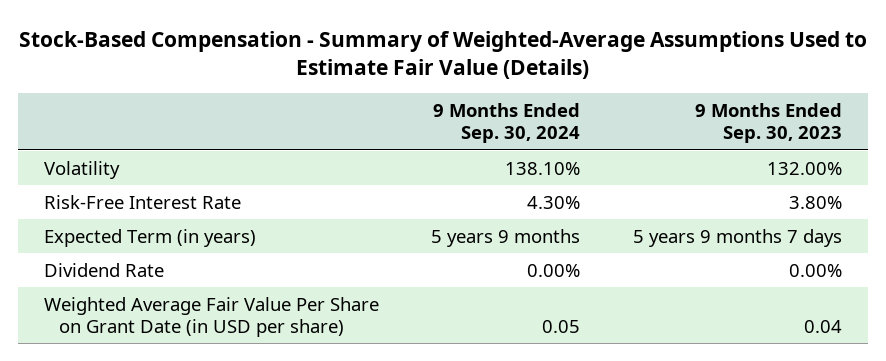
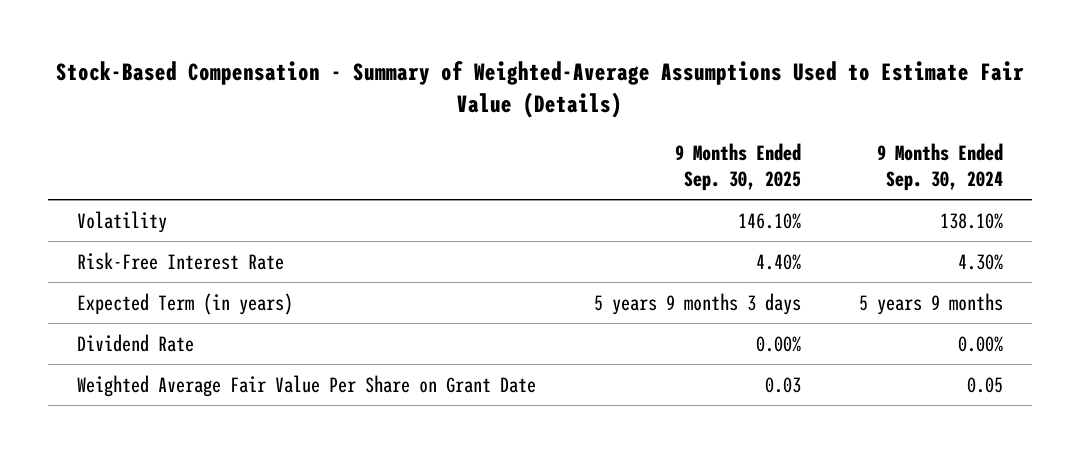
- | 9 Months Ended Sep. 30, 2024 | 9 Months Ended Sep. 30, 2023
+ | 9 Months Ended Sep. 30, 2025 | 9 Months Ended Sep. 30, 2024
- Weighted Average Fair Value Per Share on Grant Date (in USD per share) | 0.05 | 0.04
+ Weighted Average Fair Value Per Share on Grant Date | 0.03 | 0.05

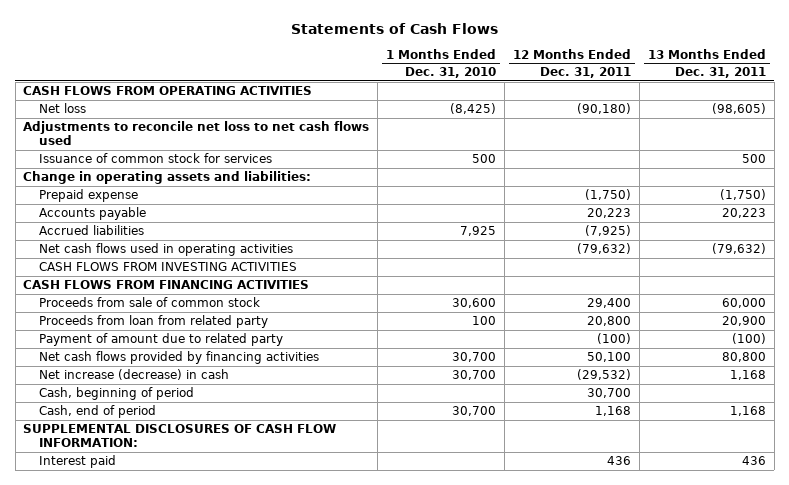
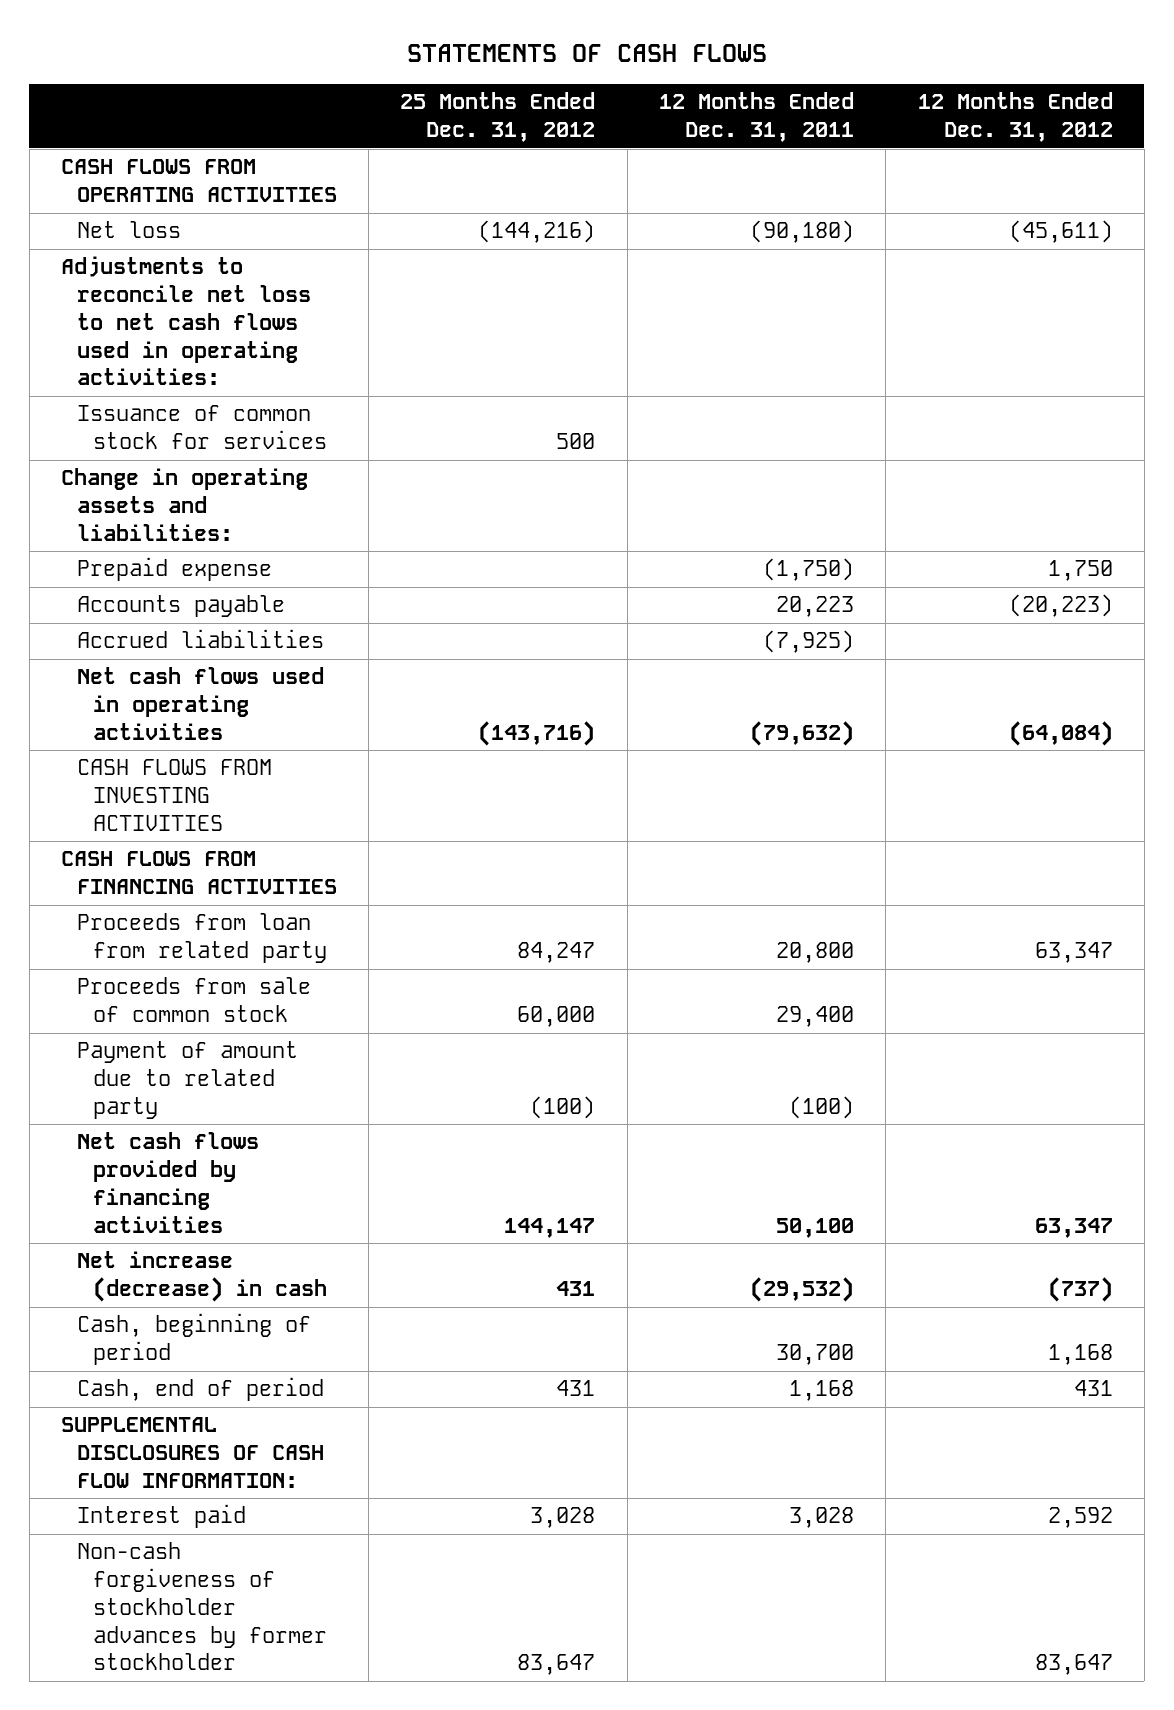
- Statements of Cash Flows
+ STATEMENTS OF CASH FLOWS
- | 1 Months Ended Dec. 31, 2010 | 12 Months Ended Dec. 31, 2011 | 13 Months Ended Dec. 31, 2011
+ | 25 Months Ended Dec. 31, 2012 | 12 Months Ended Dec. 31, 2011 | 12 Months Ended Dec. 31, 2012
- Adjustments to reconcile net loss to net cash flows used
+ Adjustments to reconcile net loss to net cash flows used in operating activities:
moved down: Proceeds from sale of common stock | 60,000 | 29,400 |
- Interest paid | | 436 | 436
+ Interest paid | 3,028 | 3,028 | 2,592
+ Non-cash forgiveness of stockholder advances by former stockholder | 83,647 | | 83,647

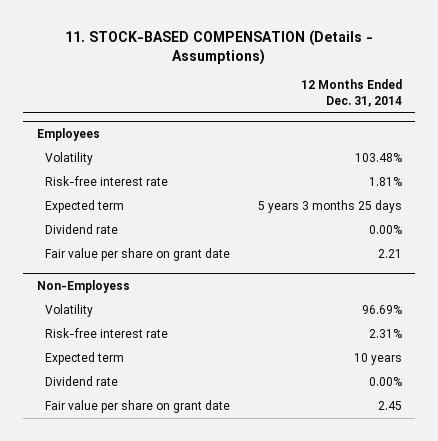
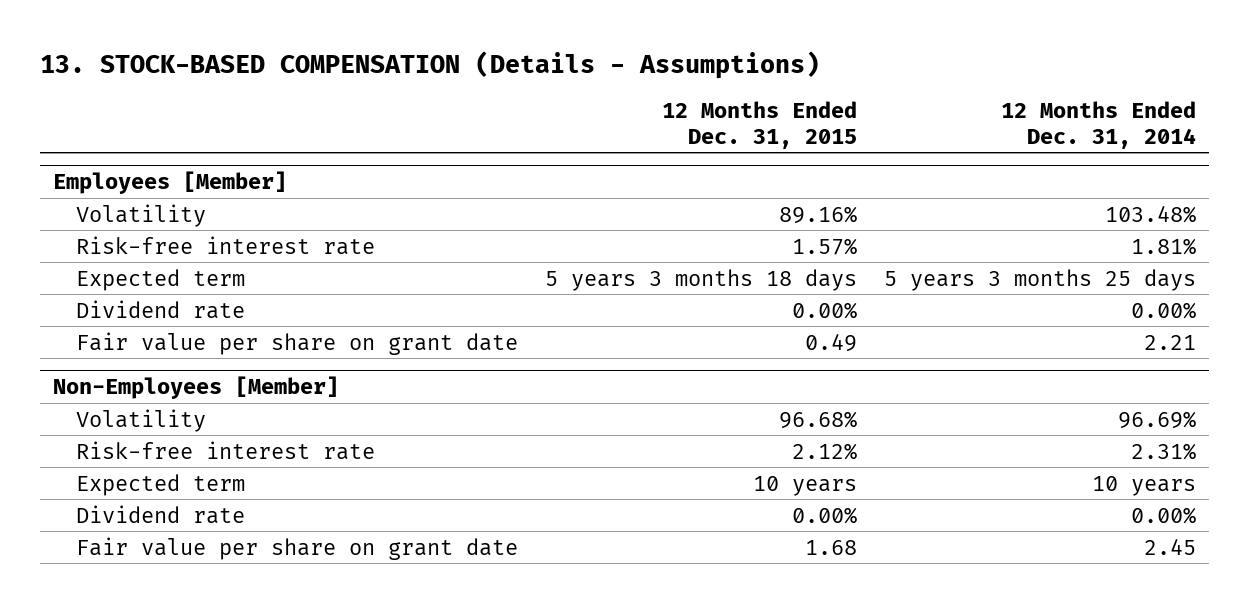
- 11. STOCK-BASED COMPENSATION (Details - Assumptions)
+ 13. STOCK-BASED COMPENSATION (Details - Assumptions)
- | 12 Months Ended Dec. 31, 2014
+ | 12 Months Ended Dec. 31, 2015 | 12 Months Ended Dec. 31, 2014
- Employees
+ Employees [Member]
- Non-Employess
+ Non-Employees [Member]

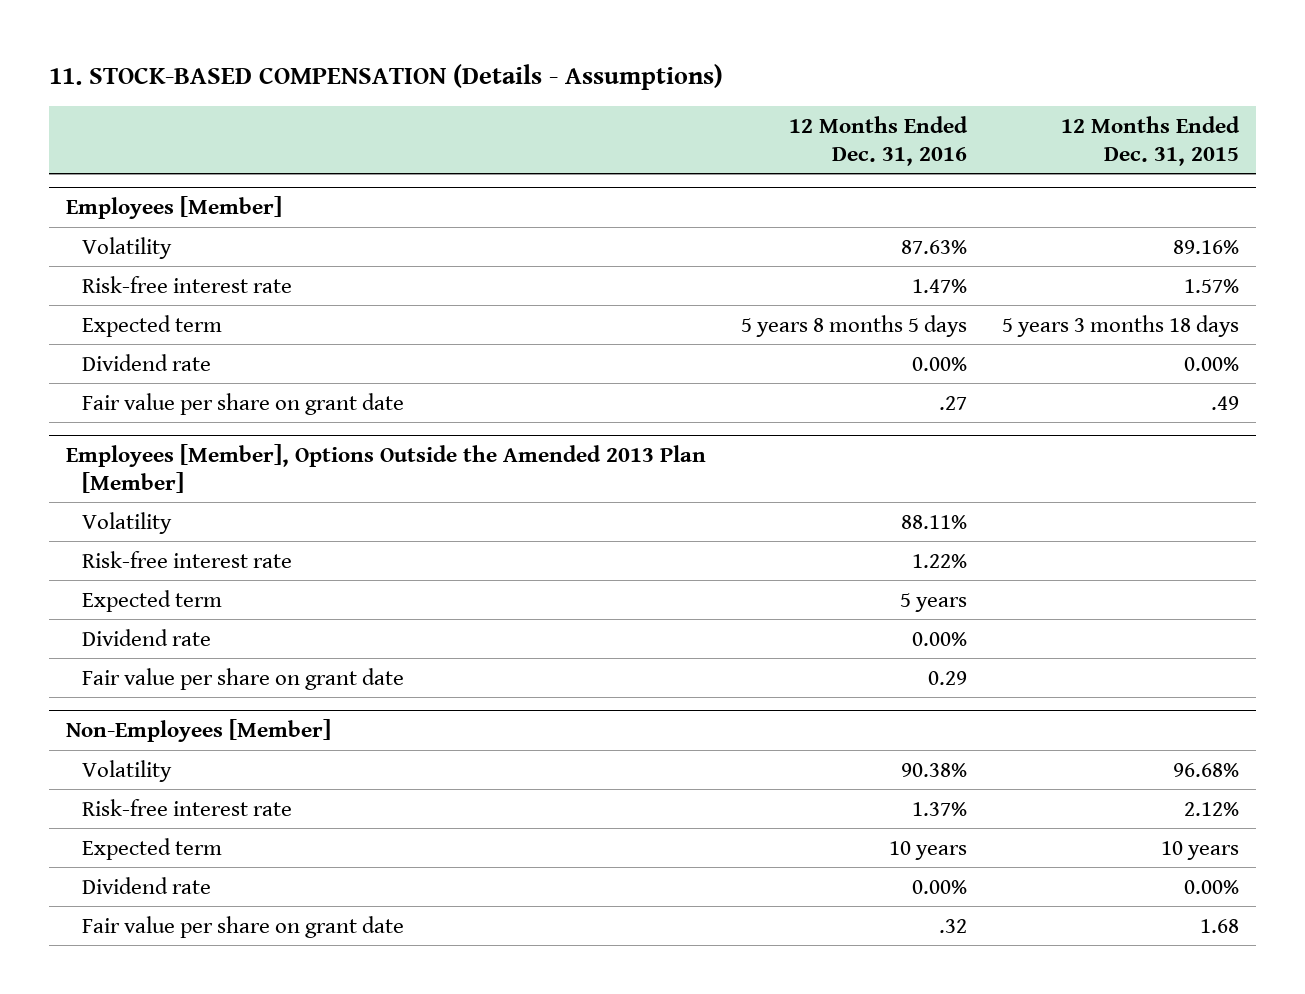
- 13. STOCK-BASED COMPENSATION (Details - Assumptions)
+ 11. STOCK-BASED COMPENSATION (Details - Assumptions)
- | 12 Months Ended Dec. 31, 2015 | 12 Months Ended Dec. 31, 2014
+ | 12 Months Ended Dec. 31, 2016 | 12 Months Ended Dec. 31, 2015
@ Employees [Member]
- Fair value per share on grant date | 0.49 | 2.21
+ Fair value per share on grant date | .27 | .49
+ Employees [Member], Options Outside the Amended 2013 Plan [Member]
+ Volatility | 88.11% |
+ Risk-free interest rate | 1.22% |
+ Expected term | 5 years |
+ Dividend rate | 0.00% |
+ Fair value per share on grant date | 0.29 |

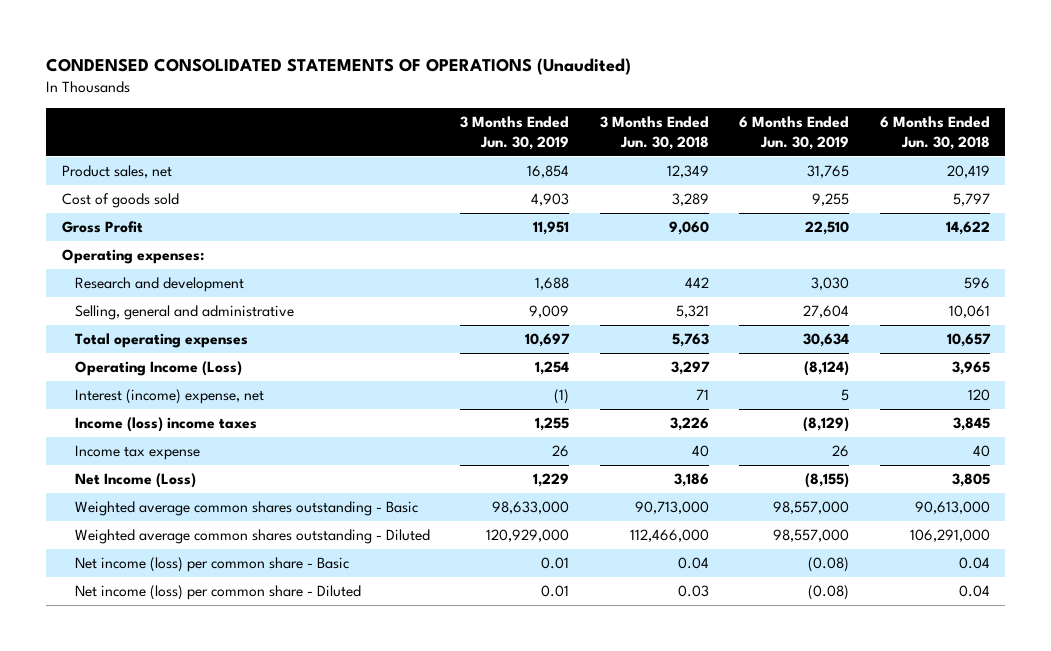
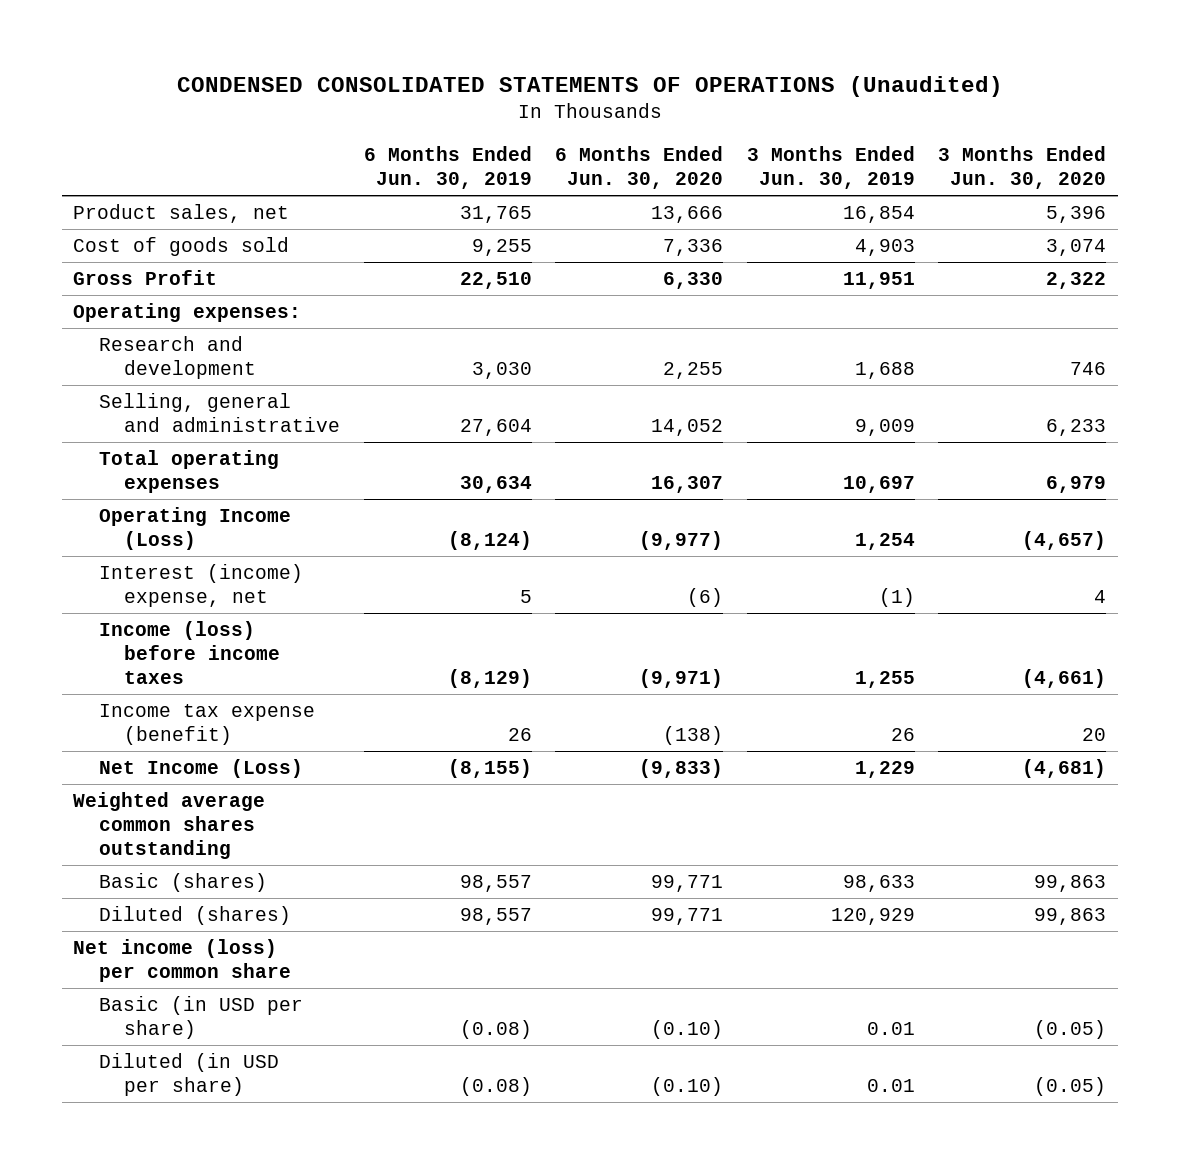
- | 3 Months Ended Jun. 30, 2019 | 3 Months Ended Jun. 30, 2018 | 6 Months Ended Jun. 30, 2019 | 6 Months Ended Jun. 30, 2018
+ | 6 Months Ended Jun. 30, 2019 | 6 Months Ended Jun. 30, 2020 | 3 Months Ended Jun. 30, 2019 | 3 Months Ended Jun. 30, 2020
- Income (loss) income taxes | 1,255 | 3,226 | (8,129) | 3,845
- Income tax expense | 26 | 40 | 26 | 40
+ Income (loss) before income taxes | (8,129) | (9,971) | 1,255 | (4,661)
+ Income tax expense (benefit) | 26 | (138) | 26 | 20
- Weighted average common shares outstanding - Basic | 98,633,000 | 90,713,000 | 98,557,000 | 90,613,000
- Weighted average common shares outstanding - Diluted | 120,929,000 | 112,466,000 | 98,557,000 | 106,291,000
- Net income (loss) per common share - Basic | 0.01 | 0.04 | (0.08) | 0.04
- Net income (loss) per common share - Diluted | 0.01 | 0.03 | (0.08) | 0.04
+ Weighted average common shares outstanding
+ Basic (shares) | 98,557 | 99,771 | 98,633 | 99,863
+ Diluted (shares) | 98,557 | 99,771 | 120,929 | 99,863
+ Net income (loss) per common share
+ Basic (in USD per share) | (0.08) | (0.10) | 0.01 | (0.05)
+ Diluted (in USD per share) | (0.08) | (0.10) | 0.01 | (0.05)

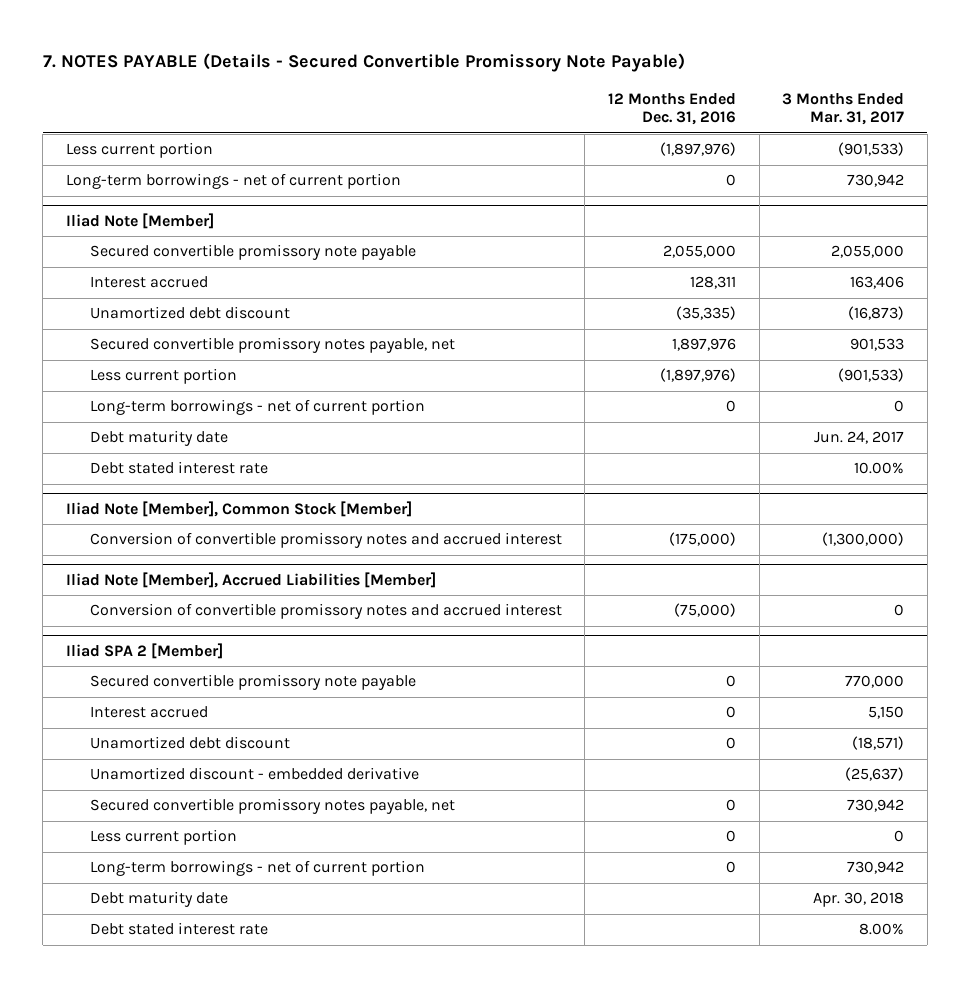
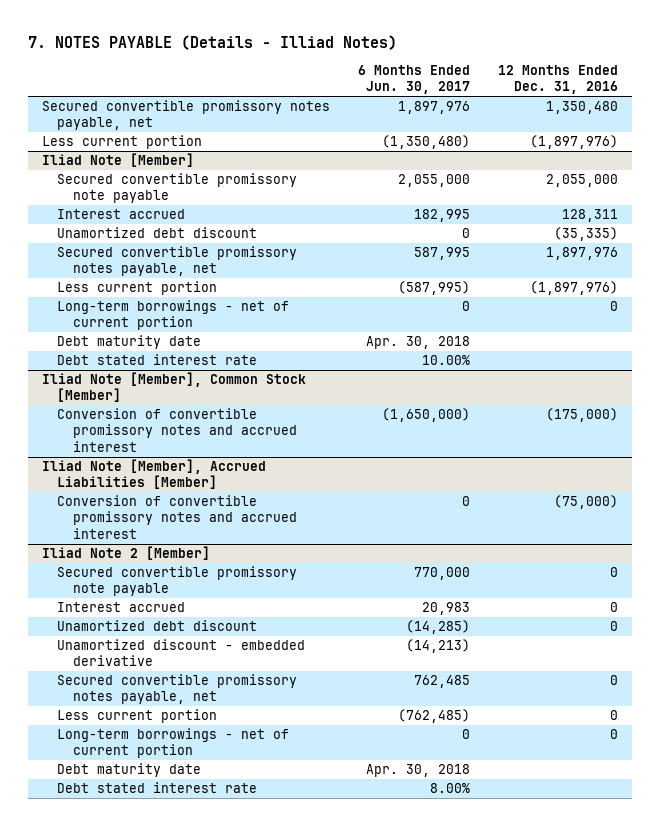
- 7. NOTES PAYABLE (Details - Secured Convertible Promissory Note Payable)
+ 7. NOTES PAYABLE (Details - Illiad Notes)
- | 12 Months Ended Dec. 31, 2016 | 3 Months Ended Mar. 31, 2017
+ | 6 Months Ended Jun. 30, 2017 | 12 Months Ended Dec. 31, 2016
+ Secured convertible promissory notes payable, net | 1,897,976 | 1,350,480
- Long-term borrowings - net of current portion | 0 | 730,942
- Iliad SPA 2 [Member]
+ Iliad Note 2 [Member]

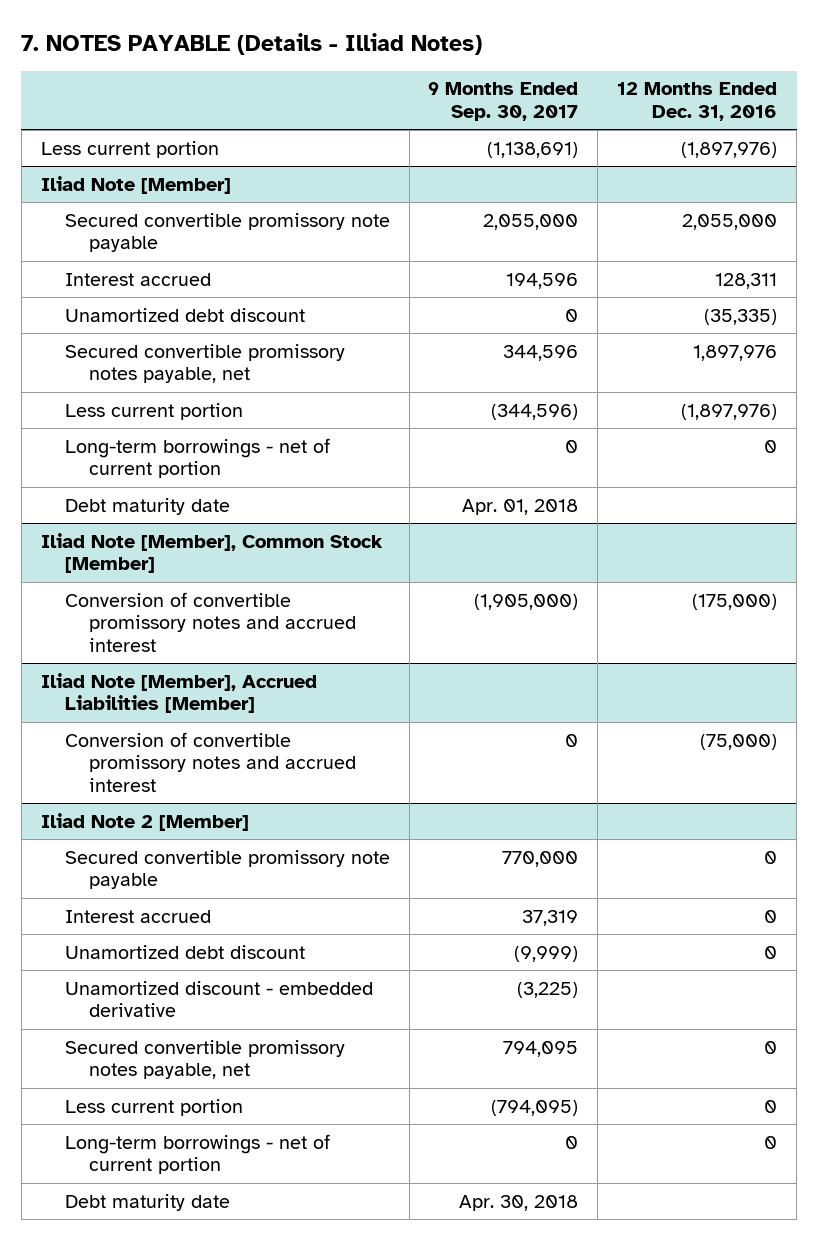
- | 6 Months Ended Jun. 30, 2017 | 12 Months Ended Dec. 31, 2016
+ | 9 Months Ended Sep. 30, 2017 | 12 Months Ended Dec. 31, 2016
- Secured convertible promissory notes payable, net | 1,897,976 | 1,350,480
@ Iliad Note [Member]
- Debt stated interest rate | 10.00% |
@ Iliad Note 2 [Member]
- Debt stated interest rate | 8.00% |

